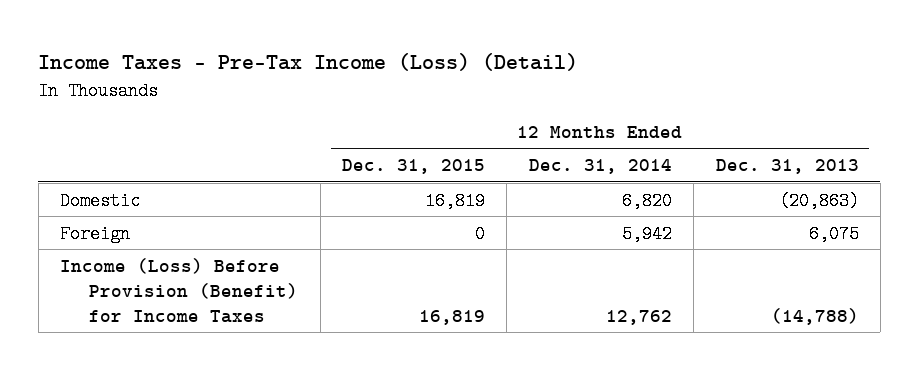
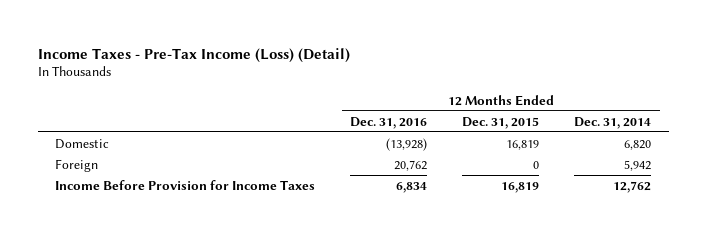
- | 12 Months Ended Dec. 31, 2015 | 12 Months Ended Dec. 31, 2014 | 12 Months Ended Dec. 31, 2013
+ | 12 Months Ended Dec. 31, 2016 | 12 Months Ended Dec. 31, 2015 | 12 Months Ended Dec. 31, 2014
- Income (Loss) Before Provision (Benefit) for Income Taxes | 16,819 | 12,762 | (14,788)
+ Income Before Provision for Income Taxes | 6,834 | 16,819 | 12,762

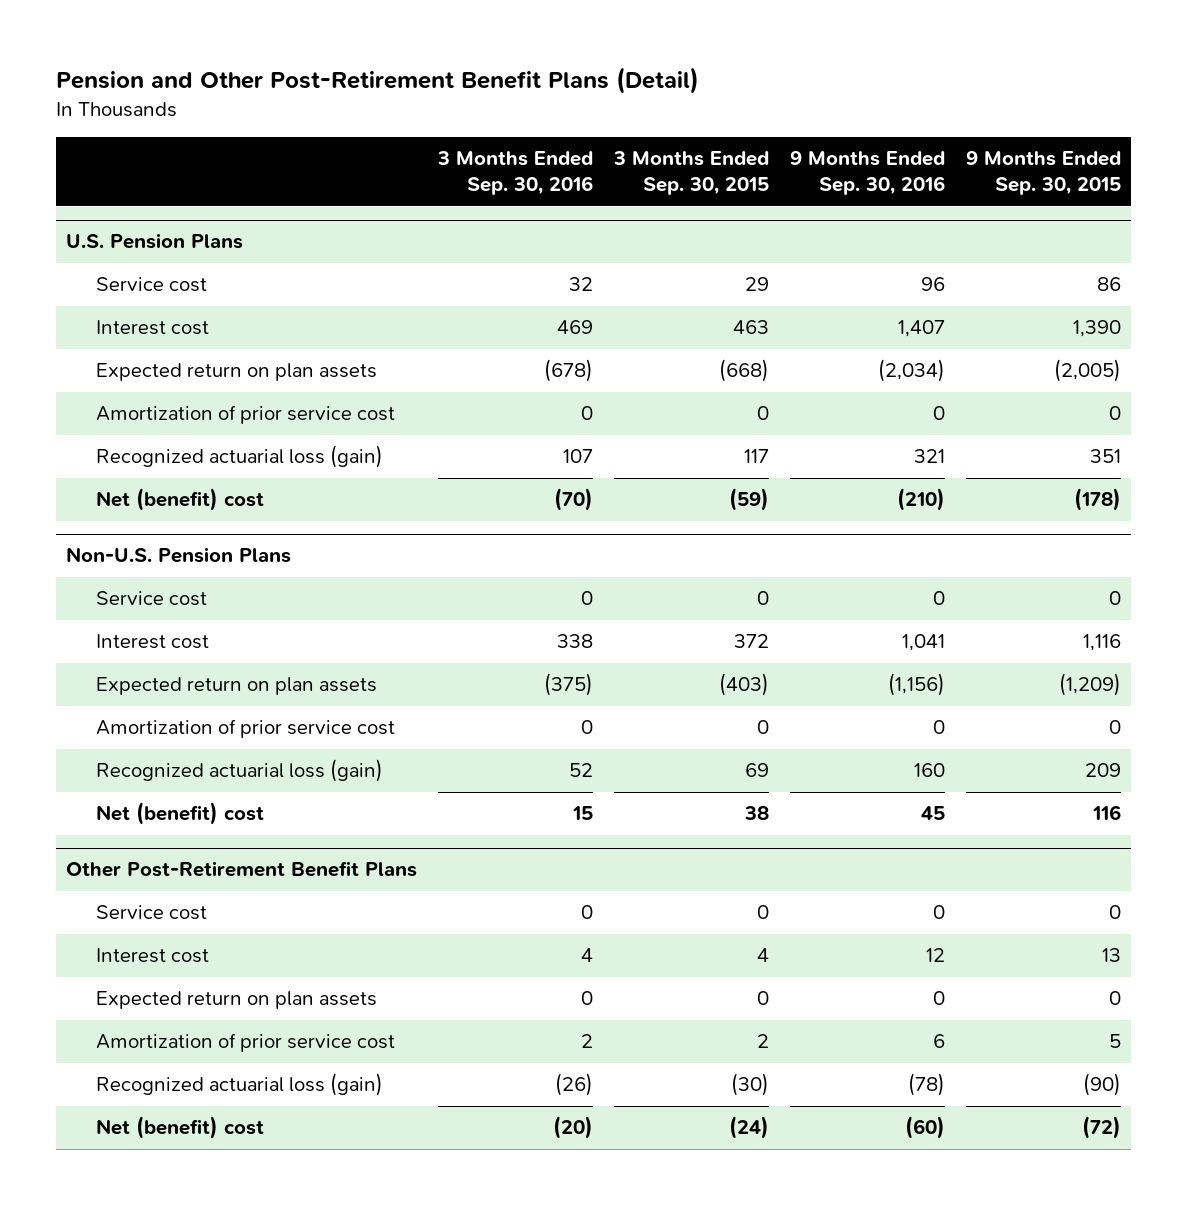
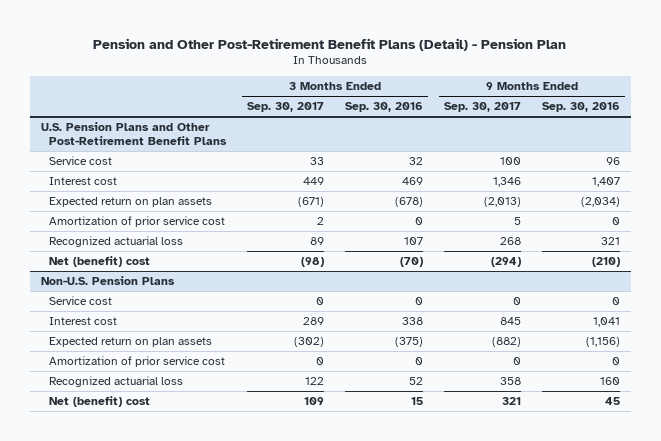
- Pension and Other Post-Retirement Benefit Plans (Detail)
+ Pension and Other Post-Retirement Benefit Plans (Detail) - Pension Plan
- | 3 Months Ended Sep. 30, 2016 | 3 Months Ended Sep. 30, 2015 | 9 Months Ended Sep. 30, 2016 | 9 Months Ended Sep. 30, 2015
+ | 3 Months Ended Sep. 30, 2017 | 3 Months Ended Sep. 30, 2016 | 9 Months Ended Sep. 30, 2017 | 9 Months Ended Sep. 30, 2016
- U.S. Pension Plans
+ U.S. Pension Plans and Other Post-Retirement Benefit Plans
- Recognized actuarial loss (gain) | 107 | 117 | 321 | 351
+ Recognized actuarial loss | 89 | 107 | 268 | 321
@ Non-U.S. Pension Plans
- Recognized actuarial loss (gain) | 52 | 69 | 160 | 209
+ Recognized actuarial loss | 122 | 52 | 358 | 160
- Other Post-Retirement Benefit Plans
- Service cost | 0 | 0 | 0 | 0
- Interest cost | 4 | 4 | 12 | 13
- Expected return on plan assets | 0 | 0 | 0 | 0
- Amortization of prior service cost | 2 | 2 | 6 | 5
- Recognized actuarial loss (gain) | (26) | (30) | (78) | (90)
- Net (benefit) cost | (20) | (24) | (60) | (72)

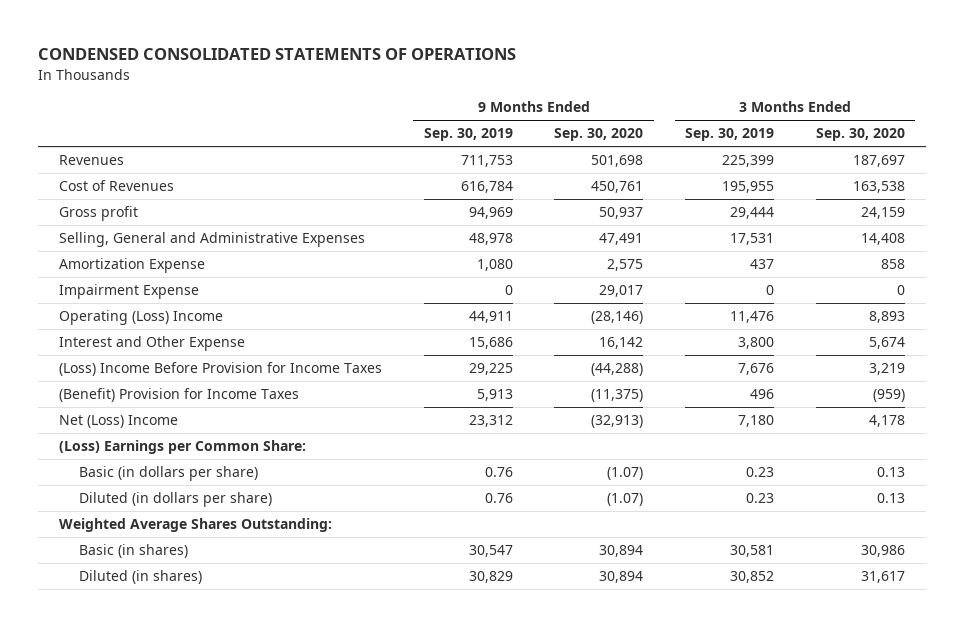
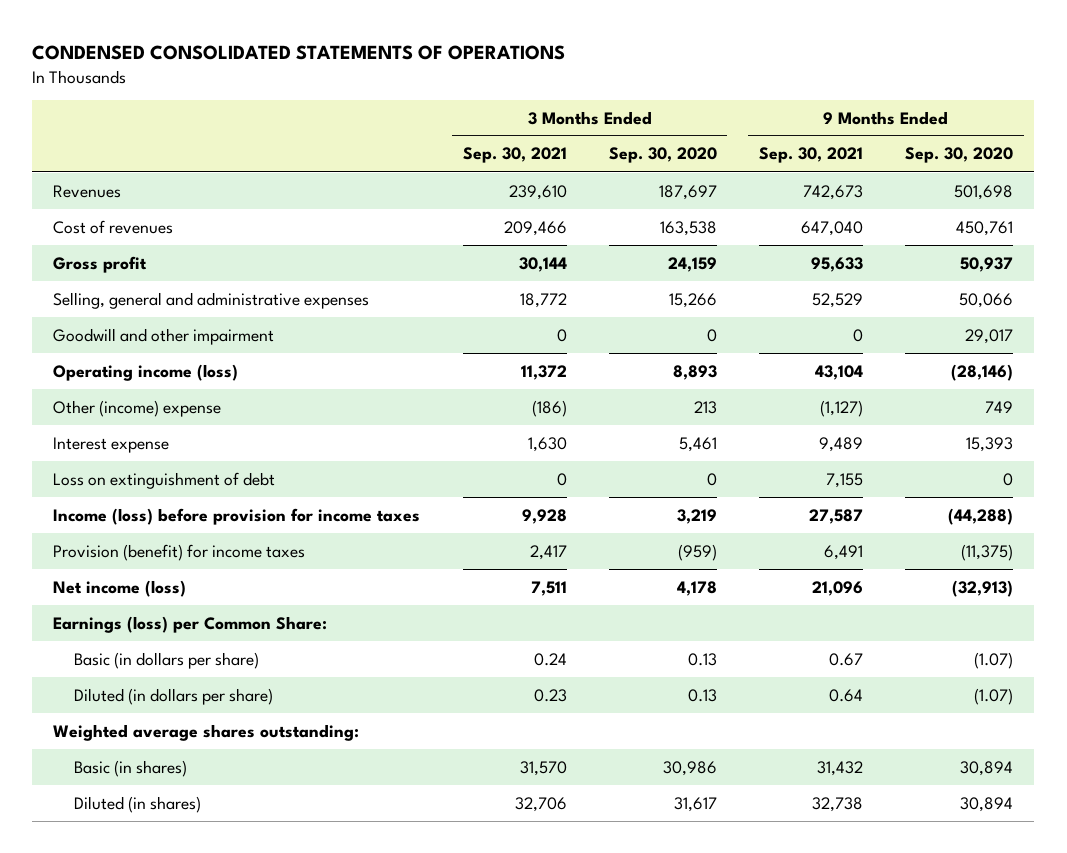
- | 9 Months Ended Sep. 30, 2019 | 9 Months Ended Sep. 30, 2020 | 3 Months Ended Sep. 30, 2019 | 3 Months Ended Sep. 30, 2020
+ | 3 Months Ended Sep. 30, 2021 | 3 Months Ended Sep. 30, 2020 | 9 Months Ended Sep. 30, 2021 | 9 Months Ended Sep. 30, 2020
- Cost of Revenues | 616,784 | 450,761 | 195,955 | 163,538
+ Cost of revenues | 209,466 | 163,538 | 647,040 | 450,761
- Selling, General and Administrative Expenses | 48,978 | 47,491 | 17,531 | 14,408
- Amortization Expense | 1,080 | 2,575 | 437 | 858
- Impairment Expense | 0 | 29,017 | 0 | 0
- Operating (Loss) Income | 44,911 | (28,146) | 11,476 | 8,893
- Interest and Other Expense | 15,686 | 16,142 | 3,800 | 5,674
- (Loss) Income Before Provision for Income Taxes | 29,225 | (44,288) | 7,676 | 3,219
- (Benefit) Provision for Income Taxes | 5,913 | (11,375) | 496 | (959)
- Net (Loss) Income | 23,312 | (32,913) | 7,180 | 4,178
- (Loss) Earnings per Common Share:
+ Selling, general and administrative expenses | 18,772 | 15,266 | 52,529 | 50,066
+ Goodwill and other impairment | 0 | 0 | 0 | 29,017
+ Operating income (loss) | 11,372 | 8,893 | 43,104 | (28,146)
+ Other (income) expense | (186) | 213 | (1,127) | 749
+ Interest expense | 1,630 | 5,461 | 9,489 | 15,393
+ Loss on extinguishment of debt | 0 | 0 | 7,155 | 0
+ Income (loss) before provision for income taxes | 9,928 | 3,219 | 27,587 | (44,288)
+ Provision (benefit) for income taxes | 2,417 | (959) | 6,491 | (11,375)
+ Net income (loss) | 7,511 | 4,178 | 21,096 | (32,913)
+ Earnings (loss) per Common Share:
- Weighted Average Shares Outstanding:
+ Weighted average shares outstanding:

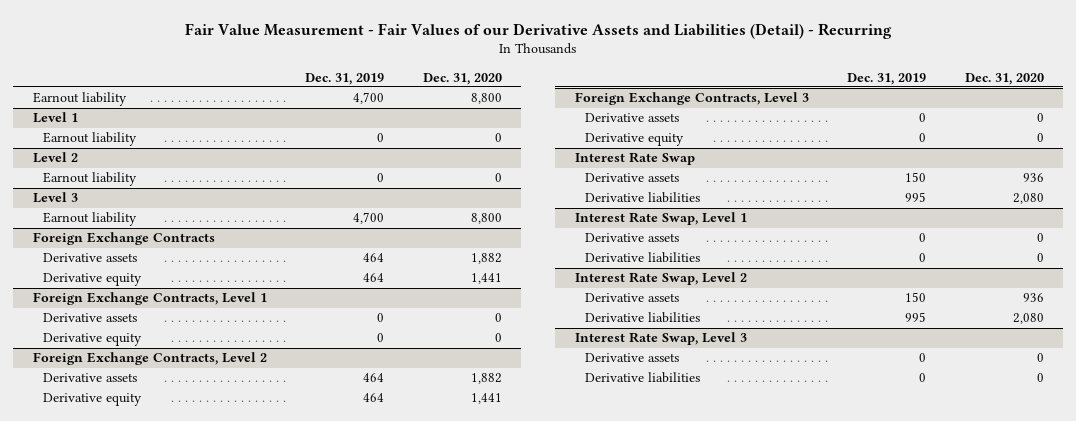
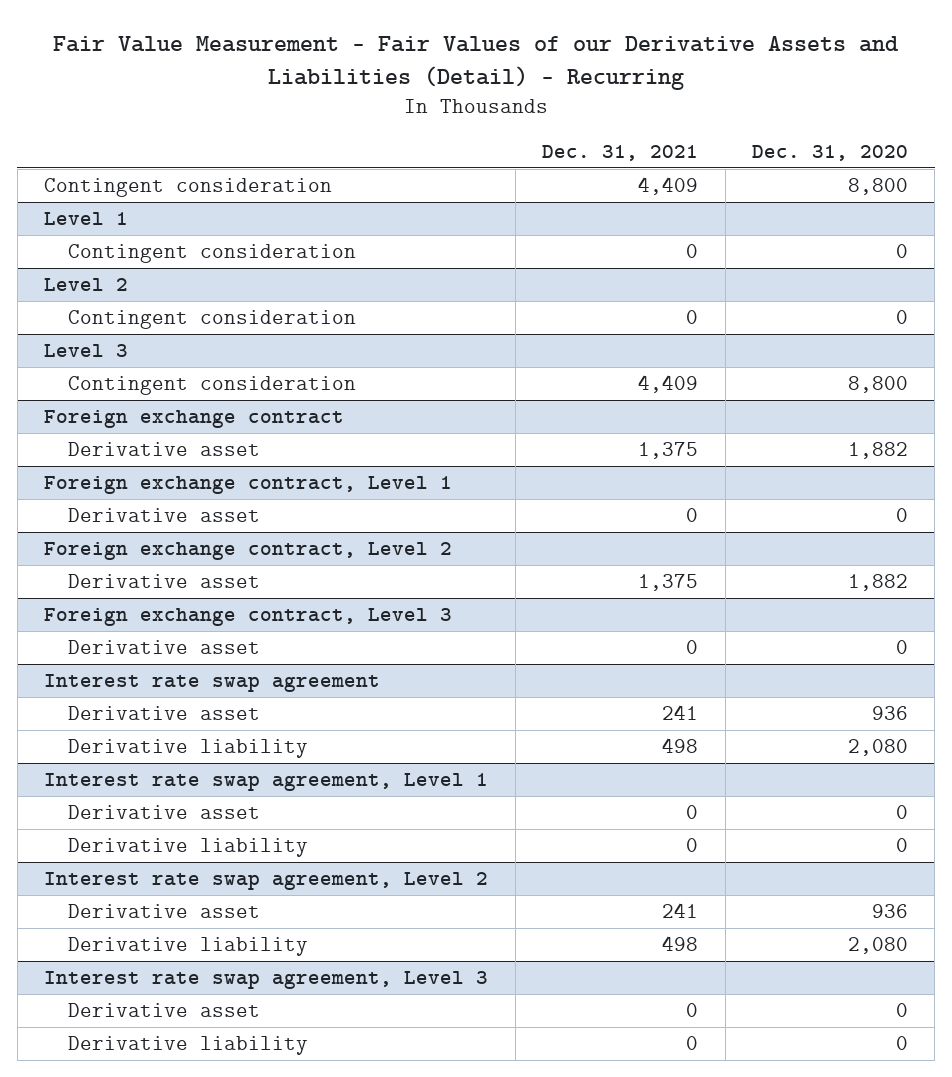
- | Dec. 31, 2019 | Dec. 31, 2020
+ | Dec. 31, 2021 | Dec. 31, 2020
- Earnout liability | 4,700 | 8,800
+ Contingent consideration | 4,409 | 8,800
@ Level 1
- Earnout liability | 0 | 0
+ Contingent consideration | 0 | 0
@ Level 2
- Earnout liability | 0 | 0
+ Contingent consideration | 0 | 0
@ Level 3
- Earnout liability | 4,700 | 8,800
- Foreign Exchange Contracts
- Derivative assets | 464 | 1,882
- Derivative equity | 464 | 1,441
- Foreign Exchange Contracts, Level 1
- Derivative assets | 0 | 0
- Derivative equity | 0 | 0
- Foreign Exchange Contracts, Level 2
- Derivative assets | 464 | 1,882
- Derivative equity | 464 | 1,441
- Foreign Exchange Contracts, Level 3
- Derivative assets | 0 | 0
- Derivative equity | 0 | 0
- Interest Rate Swap
- Derivative assets | 150 | 936
- Derivative liabilities | 995 | 2,080
- Interest Rate Swap, Level 1
- Derivative assets | 0 | 0
- Derivative liabilities | 0 | 0
- Interest Rate Swap, Level 2
- Derivative assets | 150 | 936
- Derivative liabilities | 995 | 2,080
- Interest Rate Swap, Level 3
- Derivative assets | 0 | 0
- Derivative liabilities | 0 | 0
@ Level 3
+ Contingent consideration | 4,409 | 8,800
+ Foreign exchange contract
+ Derivative asset | 1,375 | 1,882
+ Foreign exchange contract, Level 1
+ Derivative asset | 0 | 0
+ Foreign exchange contract, Level 2
+ Derivative asset | 1,375 | 1,882
+ Foreign exchange contract, Level 3
+ Derivative asset | 0 | 0
+ Interest rate swap agreement
+ Derivative asset | 241 | 936
+ Derivative liability | 498 | 2,080
+ Interest rate swap agreement, Level 1
+ Derivative asset | 0 | 0
+ Derivative liability | 0 | 0
+ Interest rate swap agreement, Level 2
+ Derivative asset | 241 | 936
+ Derivative liability | 498 | 2,080
+ Interest rate swap agreement, Level 3
+ Derivative asset | 0 | 0
+ Derivative liability | 0 | 0

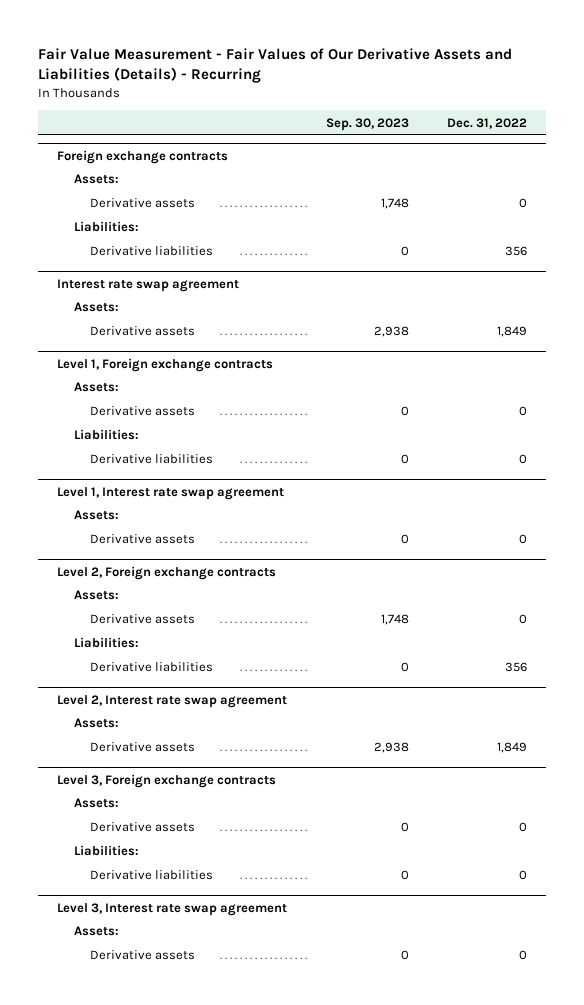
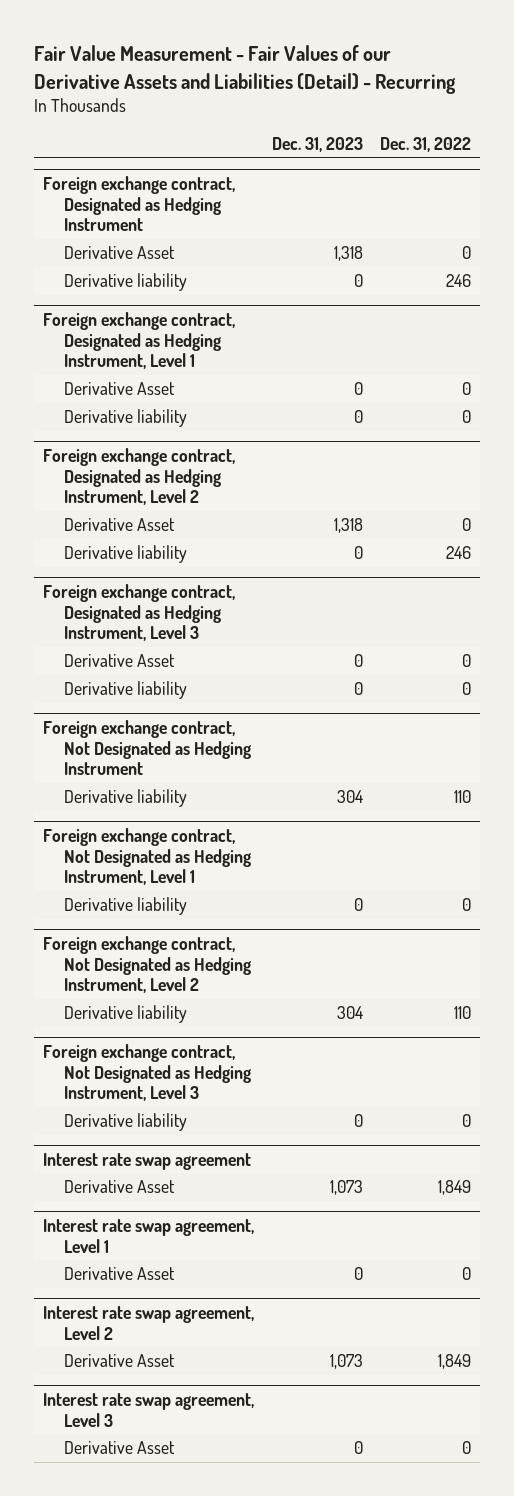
- Fair Value Measurement - Fair Values of Our Derivative Assets and Liabilities (Details) - Recurring
+ Fair Value Measurement - Fair Values of our Derivative Assets and Liabilities (Detail) - Recurring
- | Sep. 30, 2023 | Dec. 31, 2022
+ | Dec. 31, 2023 | Dec. 31, 2022
- Foreign exchange contracts
- Assets:
- Derivative assets | 1,748 | 0
- Liabilities:
- Derivative liabilities | 0 | 356
+ Foreign exchange contract, Designated as Hedging Instrument
+ Derivative Asset | 1,318 | 0
+ Derivative liability | 0 | 246
+ Foreign exchange contract, Designated as Hedging Instrument, Level 1
+ Derivative Asset | 0 | 0
+ Derivative liability | 0 | 0
+ Foreign exchange contract, Designated as Hedging Instrument, Level 2
+ Derivative Asset | 1,318 | 0
+ Derivative liability | 0 | 246
+ Foreign exchange contract, Designated as Hedging Instrument, Level 3
+ Derivative Asset | 0 | 0
+ Derivative liability | 0 | 0
+ Foreign exchange contract, Not Designated as Hedging Instrument
+ Derivative liability | 304 | 110
+ Foreign exchange contract, Not Designated as Hedging Instrument, Level 1
+ Derivative liability | 0 | 0
+ Foreign exchange contract, Not Designated as Hedging Instrument, Level 2
+ Derivative liability | 304 | 110
+ Foreign exchange contract, Not Designated as Hedging Instrument, Level 3
+ Derivative liability | 0 | 0
@ Interest rate swap agreement
- Assets:
- Derivative assets | 2,938 | 1,849
- Level 1, Foreign exchange contracts
- Assets:
- Derivative assets | 0 | 0
- Liabilities:
- Derivative liabilities | 0 | 0
- Level 1, Interest rate swap agreement
- Assets:
- Derivative assets | 0 | 0
- Level 2, Foreign exchange contracts
- Assets:
- Derivative assets | 1,748 | 0
- Liabilities:
- Derivative liabilities | 0 | 356
- Level 2, Interest rate swap agreement
- Assets:
- Derivative assets | 2,938 | 1,849
- Level 3, Foreign exchange contracts
- Assets:
- Derivative assets | 0 | 0
- Liabilities:
- Derivative liabilities | 0 | 0
- Level 3, Interest rate swap agreement
- Assets:
- Derivative assets | 0 | 0
@ Interest rate swap agreement
+ Derivative Asset | 1,073 | 1,849
+ Interest rate swap agreement, Level 1
+ Derivative Asset | 0 | 0
+ Interest rate swap agreement, Level 2
+ Derivative Asset | 1,073 | 1,849
+ Interest rate swap agreement, Level 3
+ Derivative Asset | 0 | 0

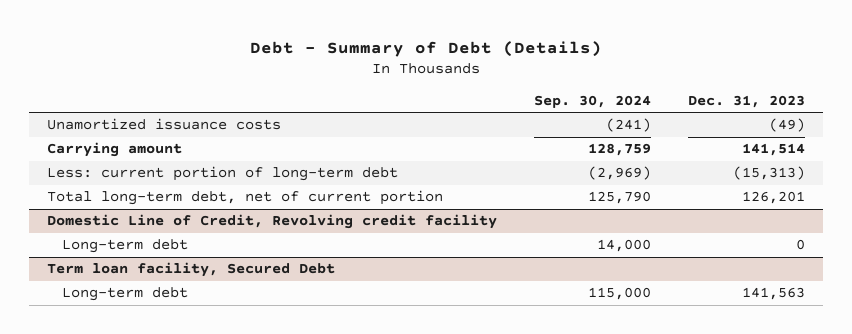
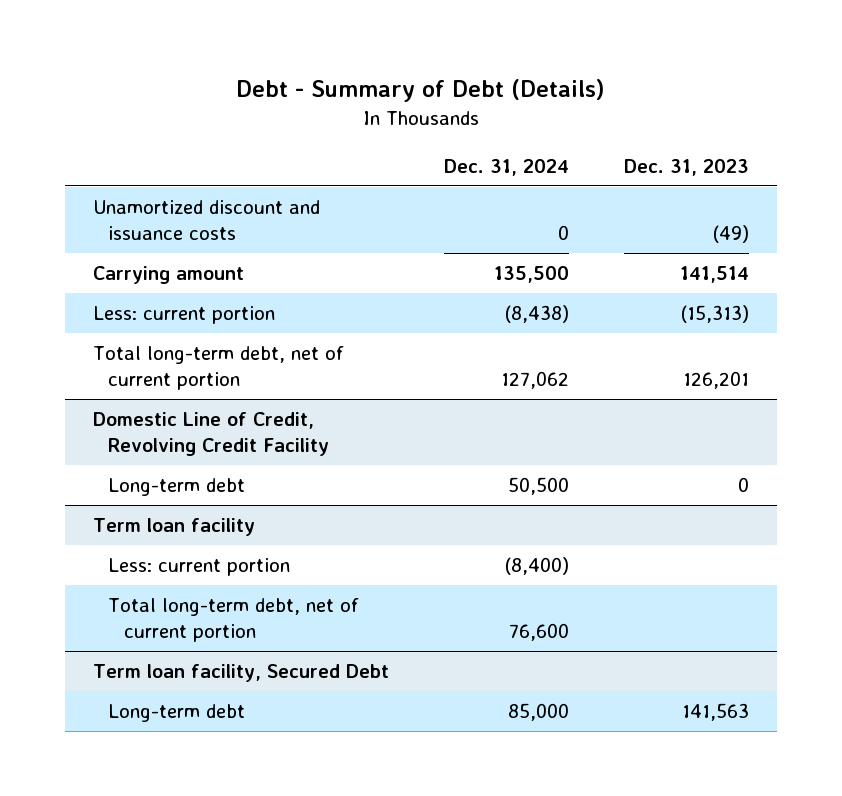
- | Sep. 30, 2024 | Dec. 31, 2023
+ | Dec. 31, 2024 | Dec. 31, 2023
- Unamortized issuance costs | (241) | (49)
+ Unamortized discount and issuance costs | 0 | (49)
- Less: current portion of long-term debt | (2,969) | (15,313)
+ Less: current portion | (8,438) | (15,313)
- Domestic Line of Credit, Revolving credit facility
+ Domestic Line of Credit, Revolving Credit Facility
+ Term loan facility
+ Less: current portion | (8,400) |
+ Total long-term debt, net of current portion | 76,600 |

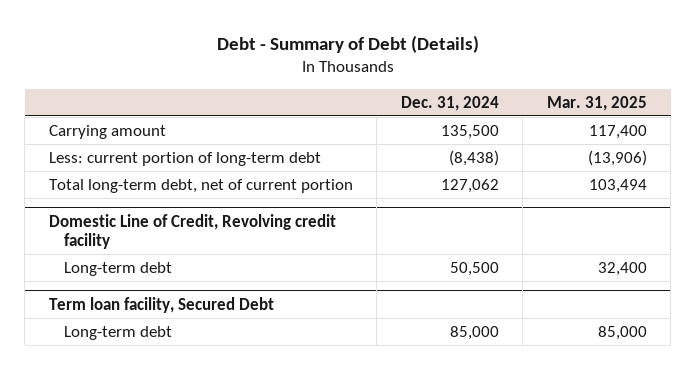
- | Dec. 31, 2024 | Dec. 31, 2023
+ | Dec. 31, 2024 | Mar. 31, 2025
- Unamortized discount and issuance costs | 0 | (49)
- Less: current portion | (8,438) | (15,313)
+ Less: current portion of long-term debt | (8,438) | (13,906)
- Domestic Line of Credit, Revolving Credit Facility
+ Domestic Line of Credit, Revolving credit facility
- Term loan facility
- Less: current portion | (8,400) |
- Total long-term debt, net of current portion | 76,600 |

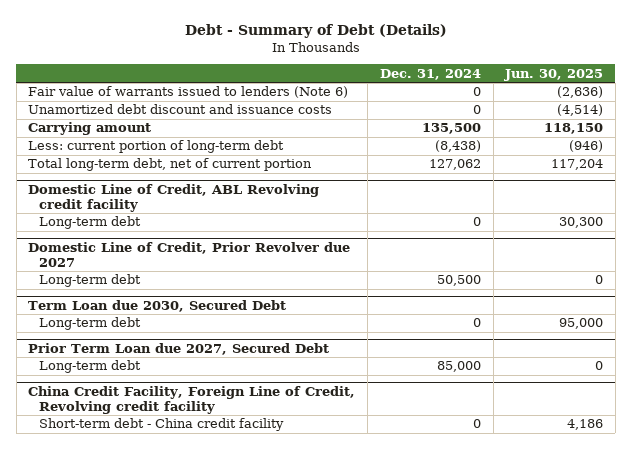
- | Dec. 31, 2024 | Mar. 31, 2025
+ | Dec. 31, 2024 | Jun. 30, 2025
+ Fair value of warrants issued to lenders (Note 6) | 0 | (2,636)
+ Unamortized debt discount and issuance costs | 0 | (4,514)
- Domestic Line of Credit, Revolving credit facility
+ Domestic Line of Credit, ABL Revolving credit facility
+ Long-term debt | 0 | 30,300
+ Domestic Line of Credit, Prior Revolver due 2027
- Term loan facility, Secured Debt
+ Term Loan due 2030, Secured Debt
+ Long-term debt | 0 | 95,000
+ Prior Term Loan due 2027, Secured Debt
+ China Credit Facility, Foreign Line of Credit, Revolving credit facility
+ Short-term debt - China credit facility | 0 | 4,186

